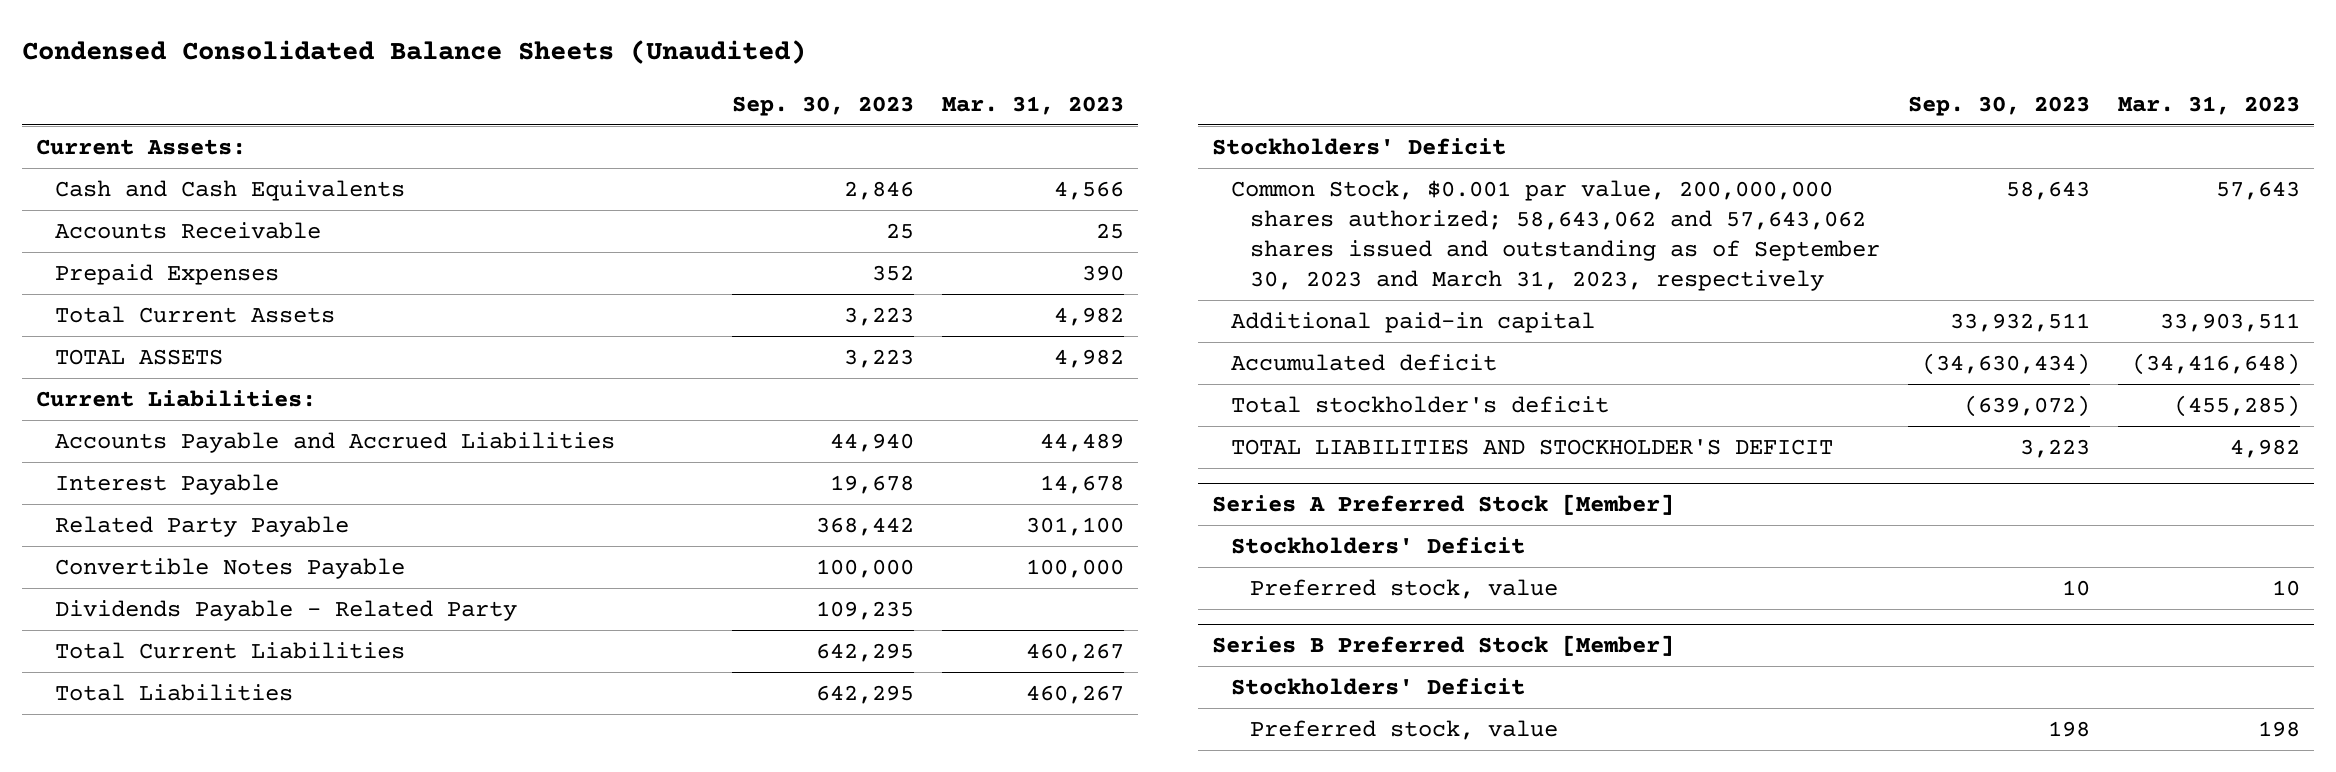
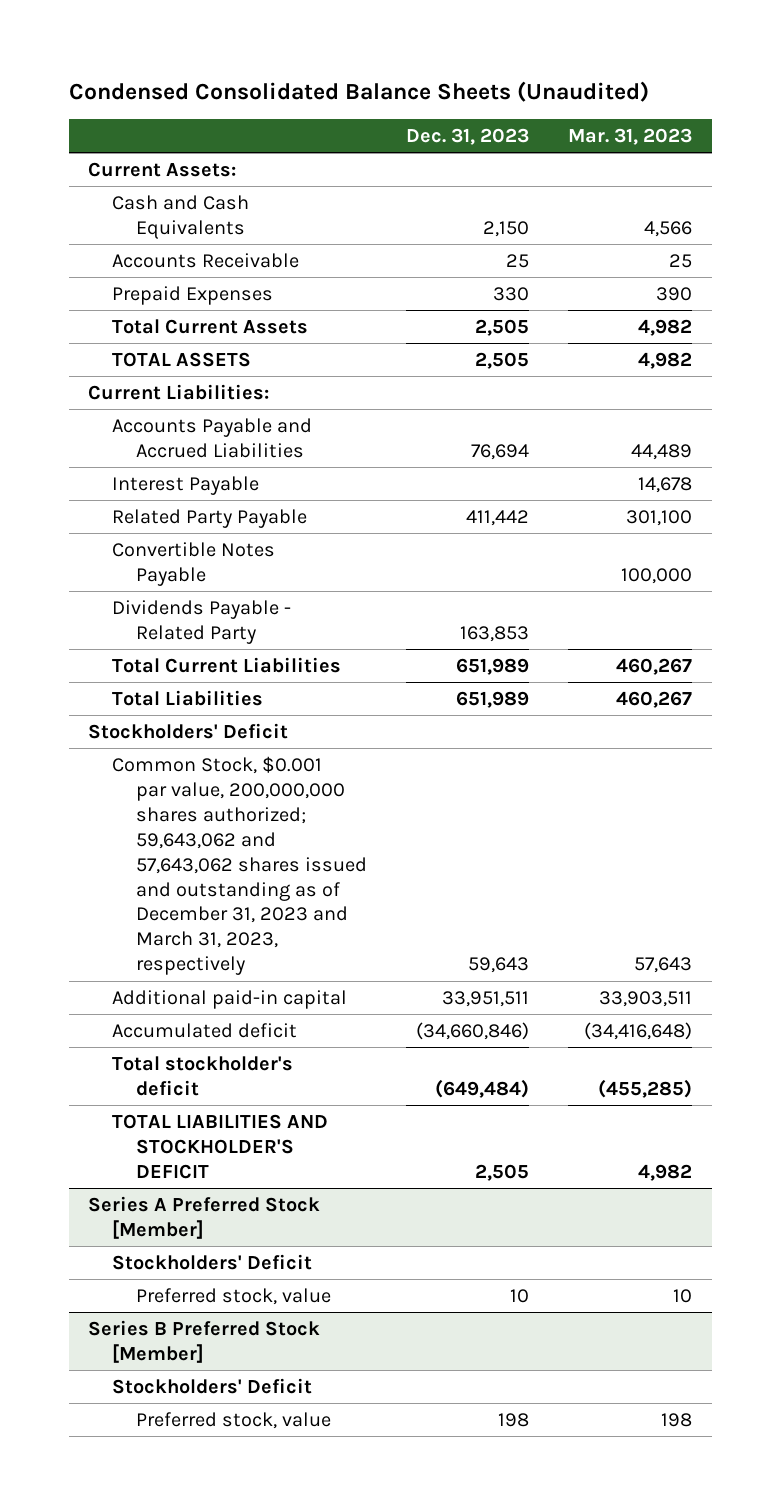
- | Sep. 30, 2023 | Mar. 31, 2023
+ | Dec. 31, 2023 | Mar. 31, 2023
- Common Stock, $0.001 par value, 200,000,000 shares authorized; 58,643,062 and 57,643,062 shares issued and outstanding as of September 30, 2023 and March 31, 2023, respectively | 58,643 | 57,643
+ Common Stock, $0.001 par value, 200,000,000 shares authorized; 59,643,062 and 57,643,062 shares issued and outstanding as of December 31, 2023 and March 31, 2023, respectively | 59,643 | 57,643

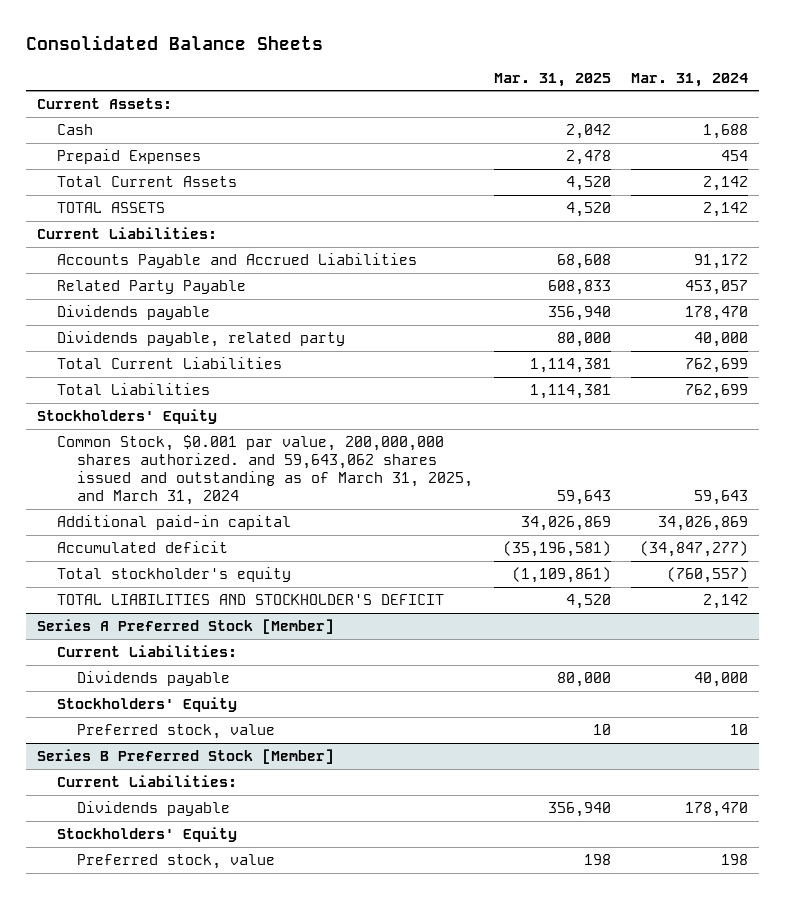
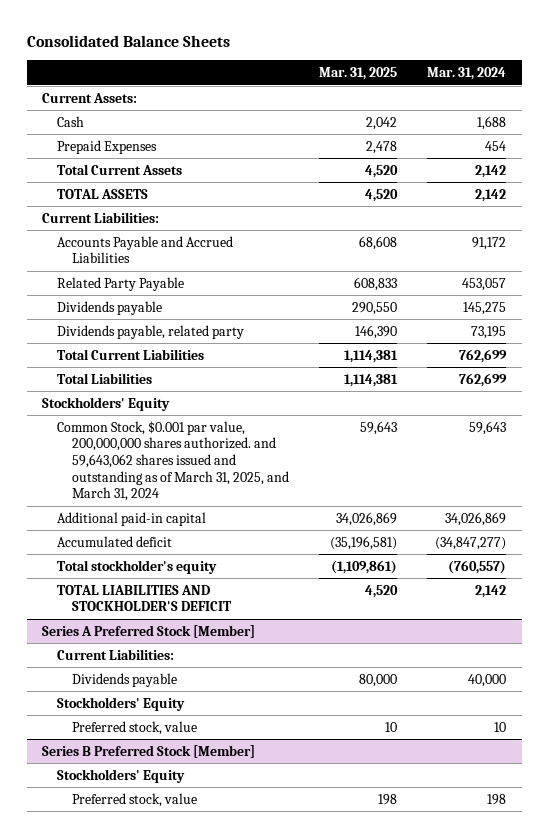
- Dividends payable | 356,940 | 178,470
- Dividends payable, related party | 80,000 | 40,000
+ Dividends payable | 290,550 | 145,275
+ Dividends payable, related party | 146,390 | 73,195
@ Series B Preferred Stock [Member]
- Current Liabilities:
- Dividends payable | 356,940 | 178,470

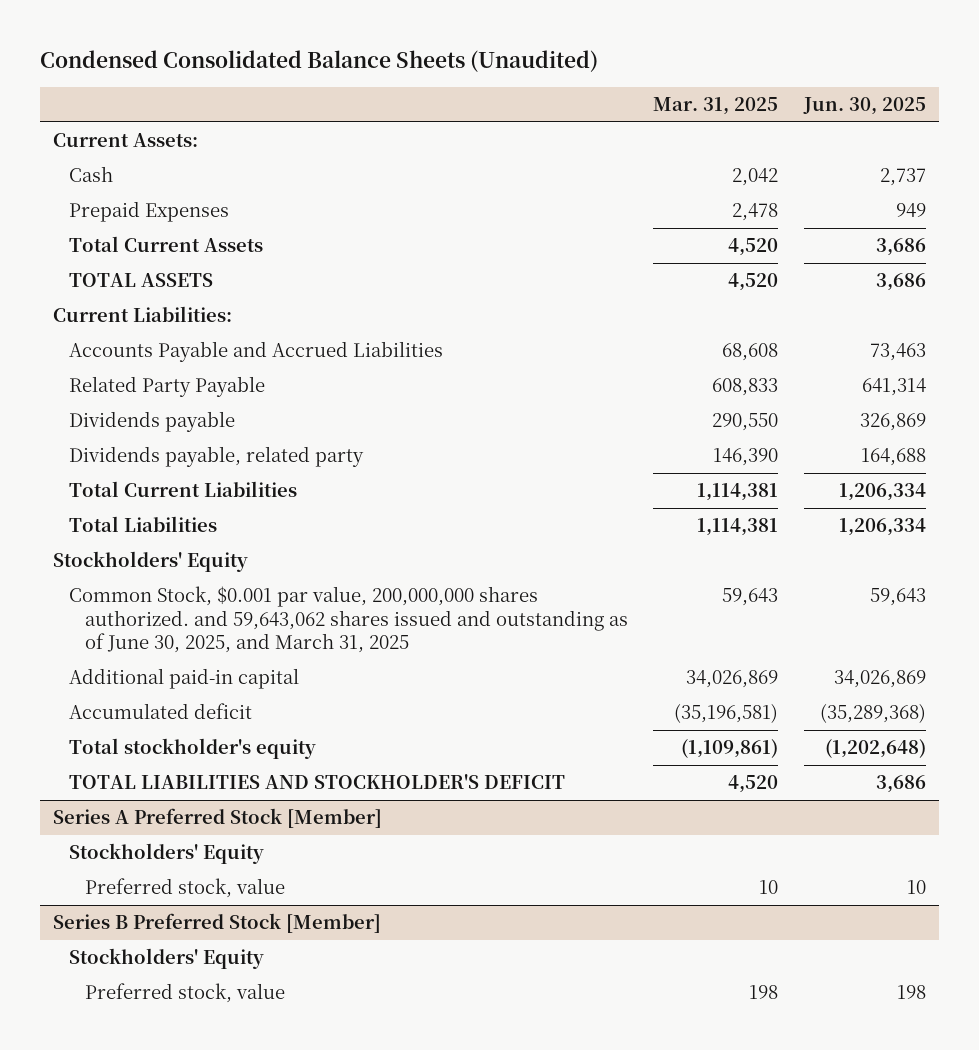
- Consolidated Balance Sheets
+ Condensed Consolidated Balance Sheets (Unaudited)
- | Mar. 31, 2025 | Mar. 31, 2024
+ | Mar. 31, 2025 | Jun. 30, 2025
- Common Stock, $0.001 par value, 200,000,000 shares authorized. and 59,643,062 shares issued and outstanding as of March 31, 2025, and March 31, 2024 | 59,643 | 59,643
+ Common Stock, $0.001 par value, 200,000,000 shares authorized. and 59,643,062 shares issued and outstanding as of June 30, 2025, and March 31, 2025 | 59,643 | 59,643
@ Series A Preferred Stock [Member]
- Current Liabilities:
- Dividends payable | 80,000 | 40,000

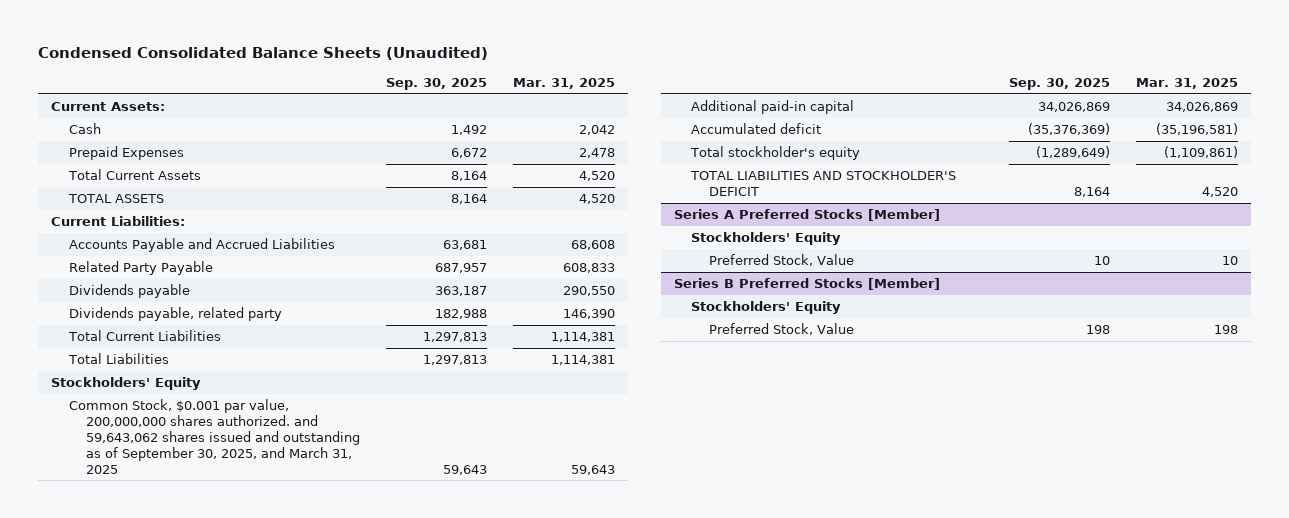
- | Mar. 31, 2025 | Jun. 30, 2025
+ | Sep. 30, 2025 | Mar. 31, 2025
- Common Stock, $0.001 par value, 200,000,000 shares authorized. and 59,643,062 shares issued and outstanding as of June 30, 2025, and March 31, 2025 | 59,643 | 59,643
+ Common Stock, $0.001 par value, 200,000,000 shares authorized. and 59,643,062 shares issued and outstanding as of September 30, 2025, and March 31, 2025 | 59,643 | 59,643
- Series A Preferred Stock [Member]
+ Series A Preferred Stocks [Member]
- Preferred stock, value | 10 | 10
- Series B Preferred Stock [Member]
+ Preferred Stock, Value | 10 | 10
+ Series B Preferred Stocks [Member]
- Preferred stock, value | 198 | 198
+ Preferred Stock, Value | 198 | 198

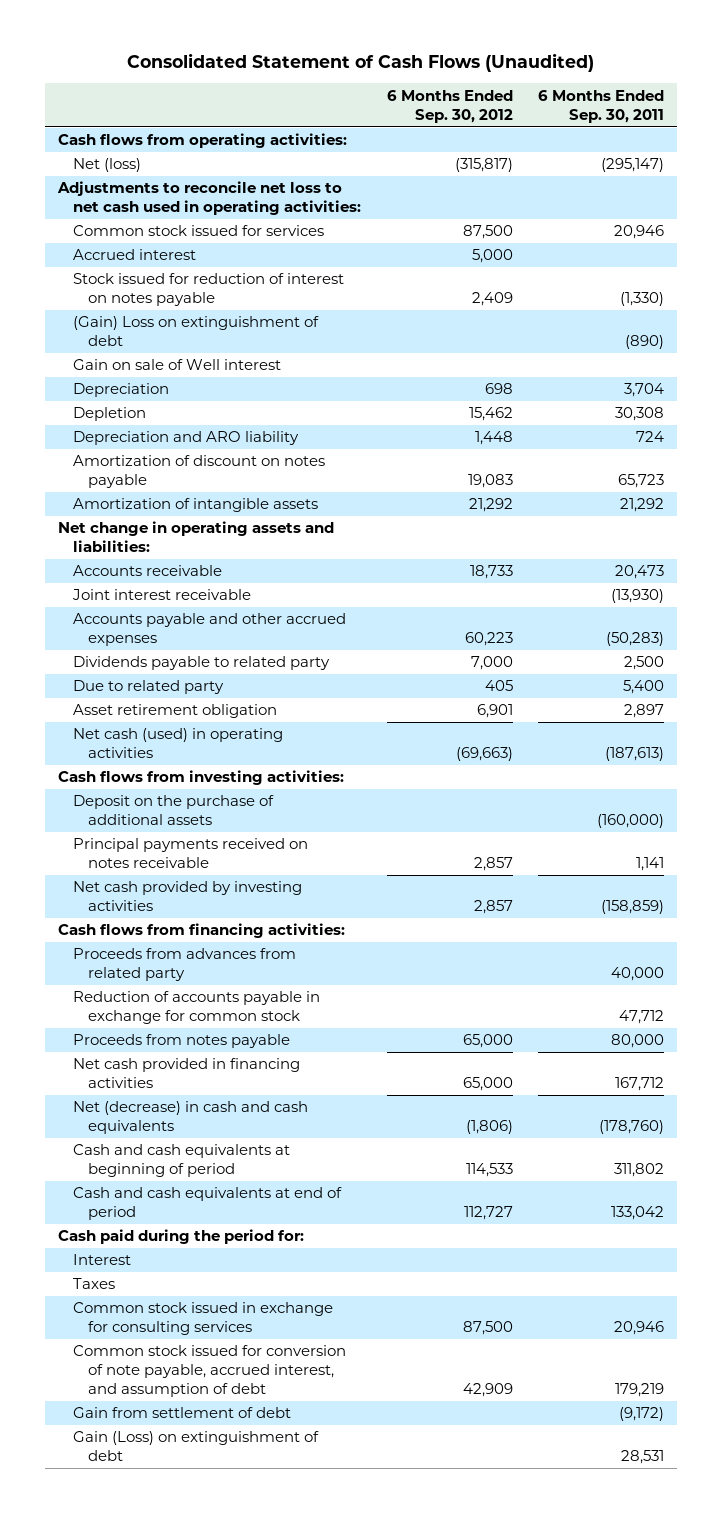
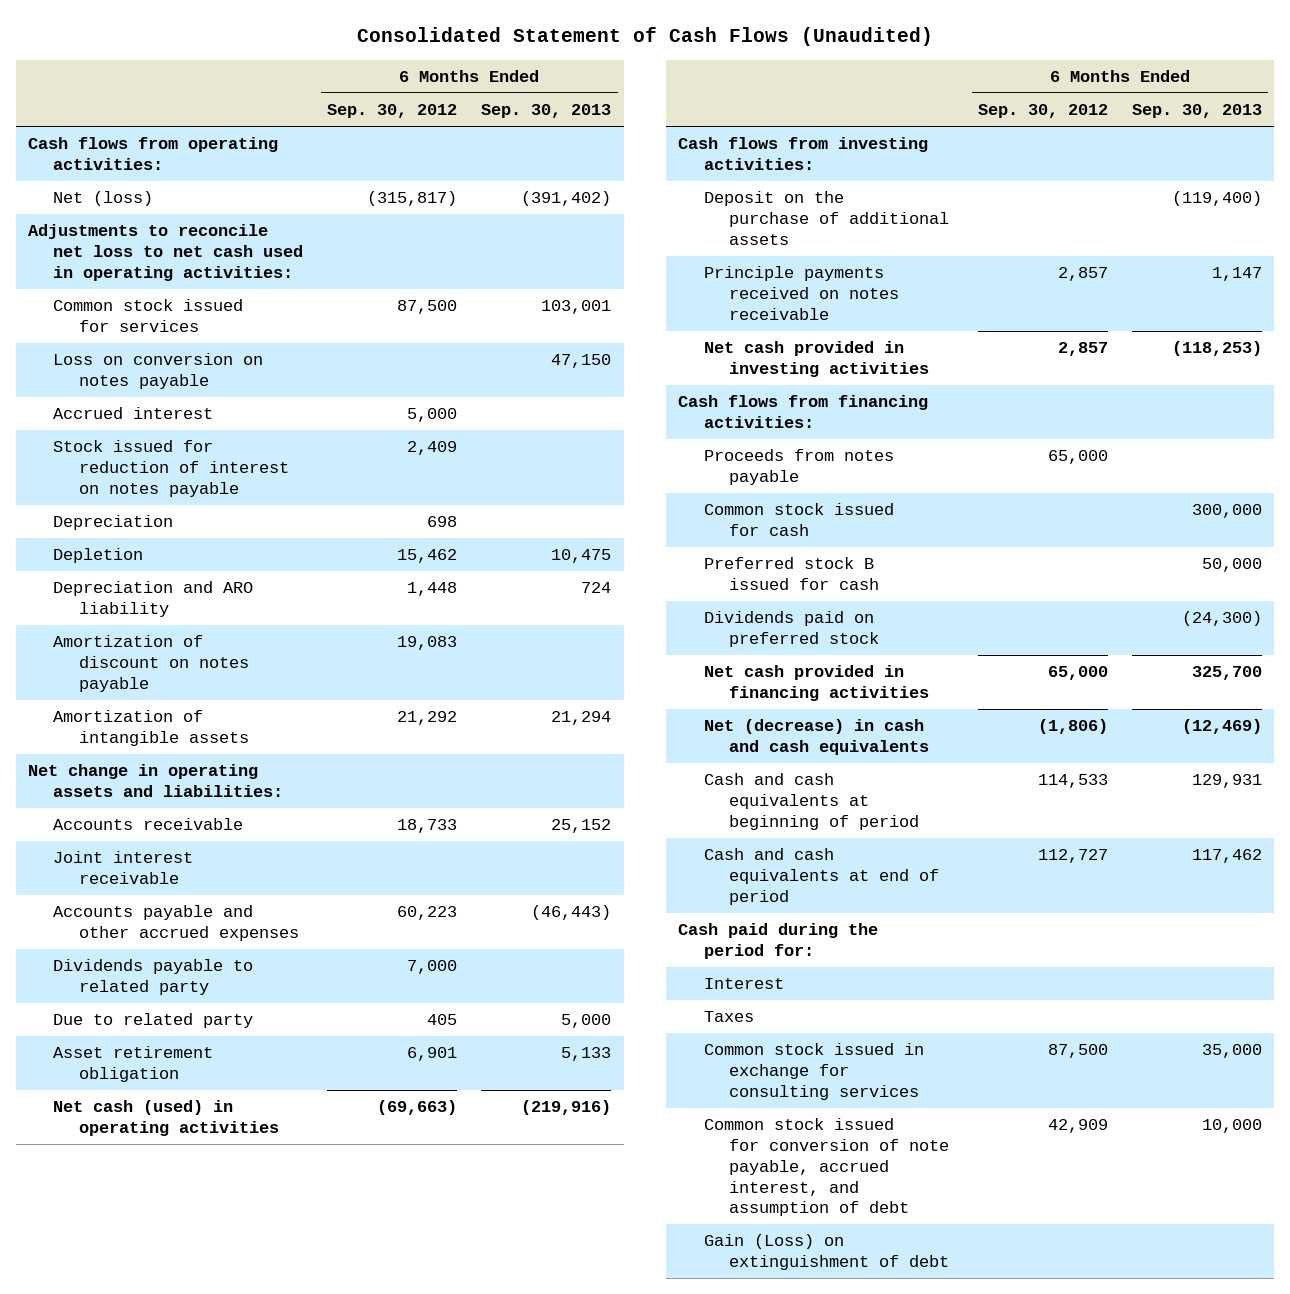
- | 6 Months Ended Sep. 30, 2012 | 6 Months Ended Sep. 30, 2011
+ | 6 Months Ended Sep. 30, 2012 | 6 Months Ended Sep. 30, 2013
+ Loss on conversion on notes payable | | 47,150
- (Gain) Loss on extinguishment of debt | | (890)
- Gain on sale of Well interest
- Principal payments received on notes receivable | 2,857 | 1,141
- Net cash provided by investing activities | 2,857 | (158,859)
+ Principle payments received on notes receivable | 2,857 | 1,147
+ Net cash provided in investing activities | 2,857 | (118,253)
- Proceeds from advances from related party | | 40,000
- Reduction of accounts payable in exchange for common stock | | 47,712
+ Common stock issued for cash | | 300,000
+ Preferred stock B issued for cash | | 50,000
+ Dividends paid on preferred stock | | (24,300)
- Gain from settlement of debt | | (9,172)

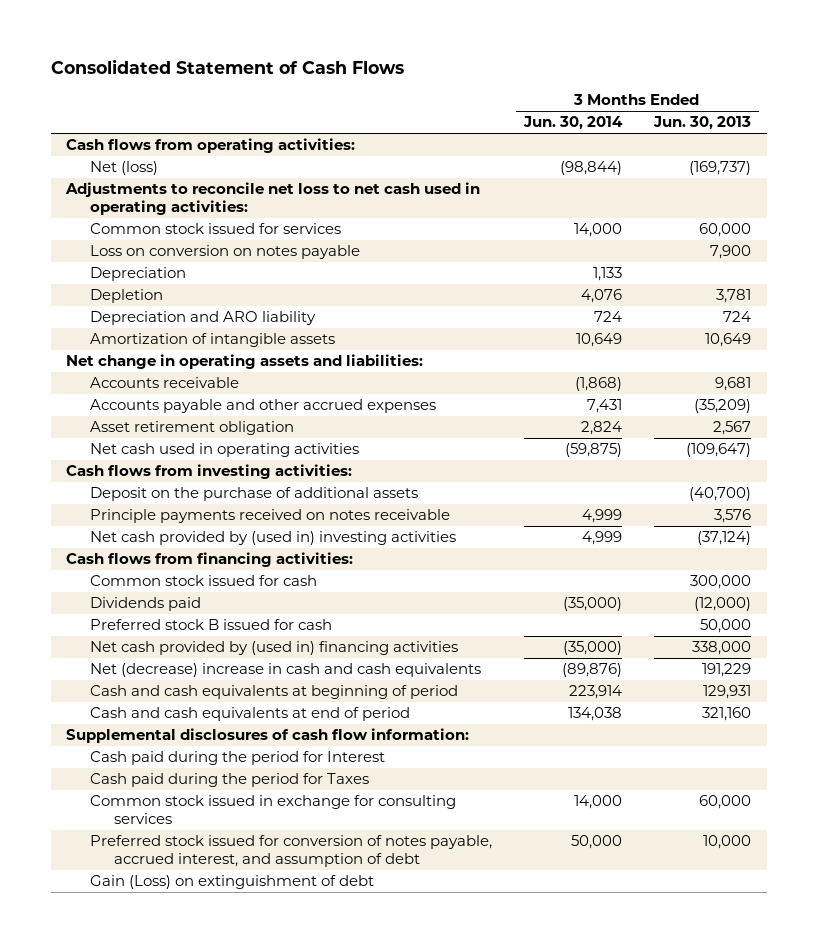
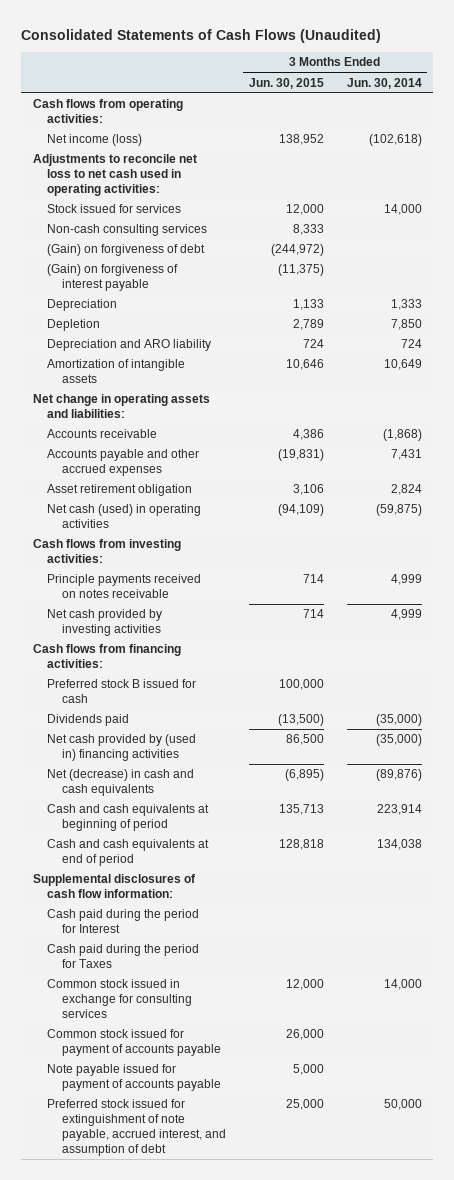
- Consolidated Statement of Cash Flows
+ Consolidated Statements of Cash Flows (Unaudited)
- | 3 Months Ended Jun. 30, 2014 | 3 Months Ended Jun. 30, 2013
+ | 3 Months Ended Jun. 30, 2015 | 3 Months Ended Jun. 30, 2014
- Net (loss) | (98,844) | (169,737)
+ Net income (loss) | 138,952 | (102,618)
- Common stock issued for services | 14,000 | 60,000
- Loss on conversion on notes payable | | 7,900
- Depreciation | 1,133 |
- Depletion | 4,076 | 3,781
+ Stock issued for services | 12,000 | 14,000
+ Non-cash consulting services | 8,333 |
+ (Gain) on forgiveness of debt | (244,972) |
+ (Gain) on forgiveness of interest payable | (11,375) |
+ Depreciation | 1,133 | 1,333
+ Depletion | 2,789 | 7,850
- Net cash used in operating activities | (59,875) | (109,647)
+ Net cash (used) in operating activities | (94,109) | (59,875)
- Deposit on the purchase of additional assets | | (40,700)
- Net cash provided by (used in) investing activities | 4,999 | (37,124)
+ Net cash provided by investing activities | 714 | 4,999
- Common stock issued for cash | | 300,000
moved down: Dividends paid | (13,500) | (35,000)
- Net (decrease) increase in cash and cash equivalents | (89,876) | 191,229
+ Net (decrease) in cash and cash equivalents | (6,895) | (89,876)
- Preferred stock issued for conversion of notes payable, accrued interest, and assumption of debt | 50,000 | 10,000
- Gain (Loss) on extinguishment of debt
+ Common stock issued for payment of accounts payable | 26,000 |
+ Note payable issued for payment of accounts payable | 5,000 |
+ Preferred stock issued for extinguishment of note payable, accrued interest, and assumption of debt | 25,000 | 50,000

